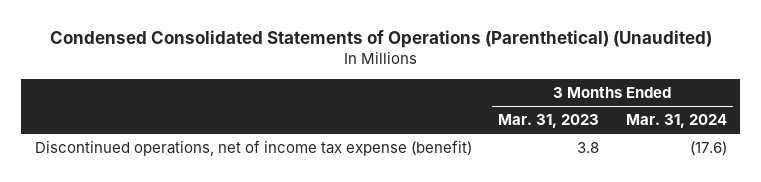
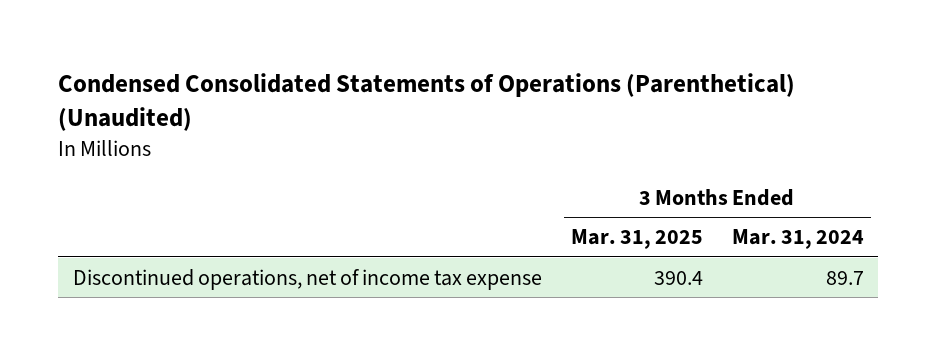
- | 3 Months Ended Mar. 31, 2023 | 3 Months Ended Mar. 31, 2024
+ | 3 Months Ended Mar. 31, 2025 | 3 Months Ended Mar. 31, 2024
- Discontinued operations, net of income tax expense (benefit) | 3.8 | (17.6)
+ Discontinued operations, net of income tax expense | 390.4 | 89.7

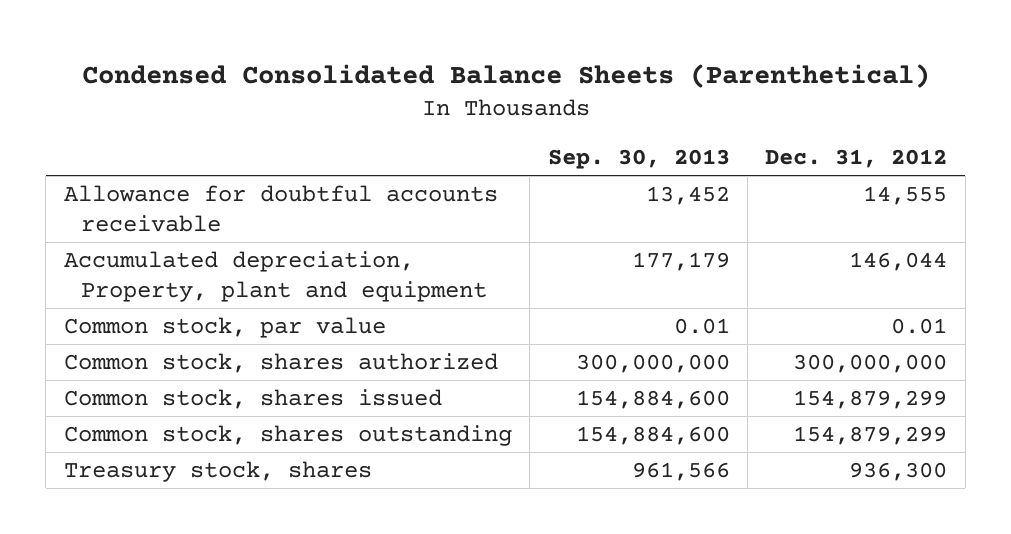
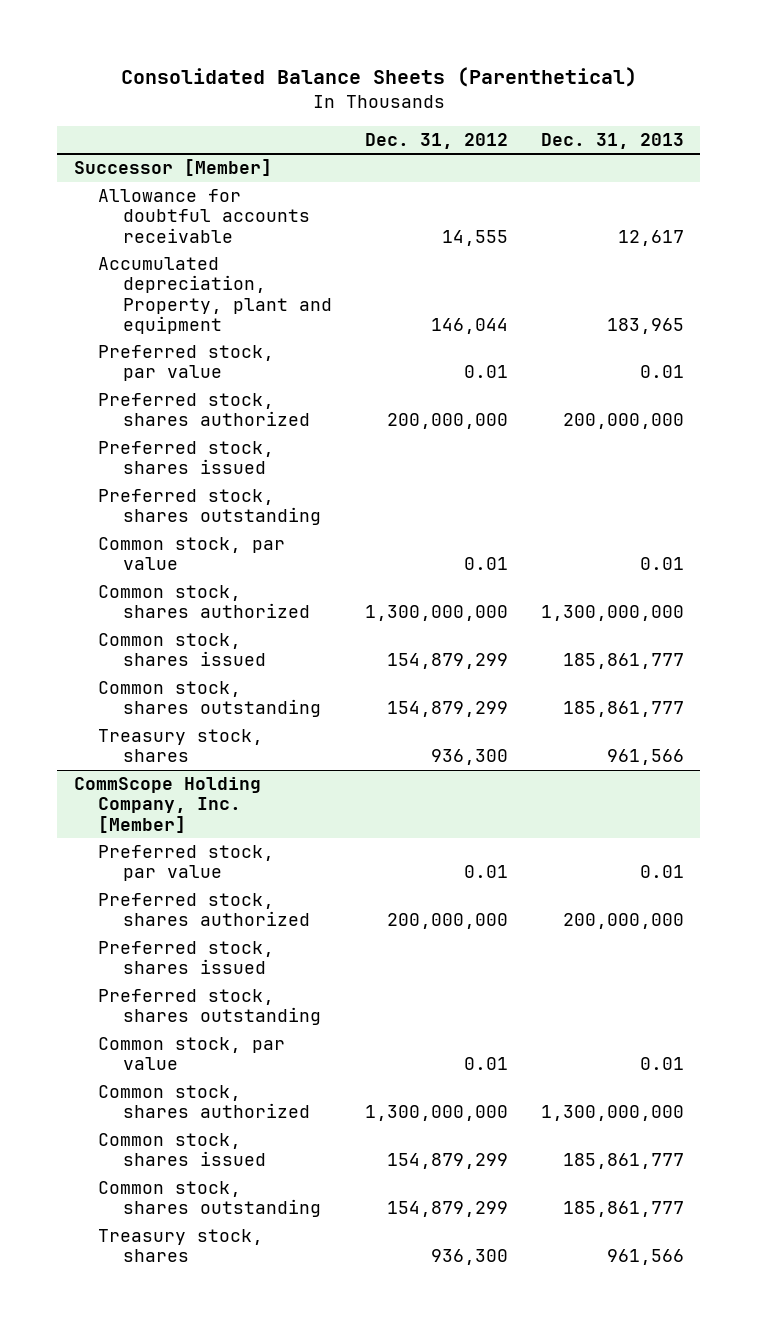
- Condensed Consolidated Balance Sheets (Parenthetical)
+ Consolidated Balance Sheets (Parenthetical)
- | Sep. 30, 2013 | Dec. 31, 2012
+ | Dec. 31, 2012 | Dec. 31, 2013
+ Successor [Member]
+ Preferred stock, par value | 0.01 | 0.01
+ Preferred stock, shares authorized | 200,000,000 | 200,000,000
+ Preferred stock, shares issued
+ Preferred stock, shares outstanding
- Common stock, shares authorized | 300,000,000 | 300,000,000
+ Common stock, shares authorized | 1,300,000,000 | 1,300,000,000
+ CommScope Holding Company, Inc. [Member]
+ Preferred stock, par value | 0.01 | 0.01
+ Preferred stock, shares authorized | 200,000,000 | 200,000,000
+ Preferred stock, shares issued
+ Preferred stock, shares outstanding
+ Common stock, par value | 0.01 | 0.01
+ Common stock, shares authorized | 1,300,000,000 | 1,300,000,000
+ Common stock, shares issued | 154,879,299 | 185,861,777
+ Common stock, shares outstanding | 154,879,299 | 185,861,777
+ Treasury stock, shares | 936,300 | 961,566

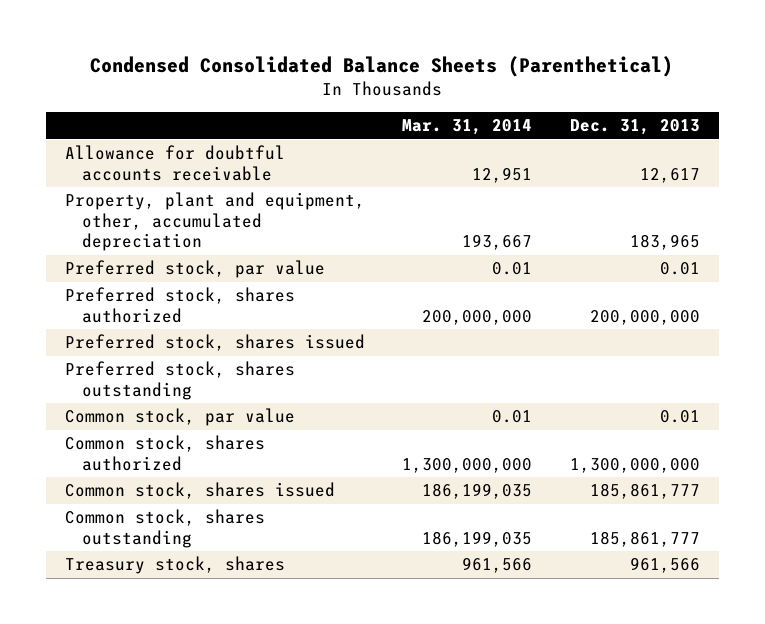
- Consolidated Balance Sheets (Parenthetical)
+ Condensed Consolidated Balance Sheets (Parenthetical)
- | Dec. 31, 2012 | Dec. 31, 2013
+ | Mar. 31, 2014 | Dec. 31, 2013
- Successor [Member]
- Accumulated depreciation, Property, plant and equipment | 146,044 | 183,965
- Preferred stock, par value | 0.01 | 0.01
- Preferred stock, shares authorized | 200,000,000 | 200,000,000
- Preferred stock, shares issued
- Preferred stock, shares outstanding
- Common stock, par value | 0.01 | 0.01
- Common stock, shares authorized | 1,300,000,000 | 1,300,000,000
- Common stock, shares issued | 154,879,299 | 185,861,777
- Common stock, shares outstanding | 154,879,299 | 185,861,777
- Treasury stock, shares | 936,300 | 961,566
- CommScope Holding Company, Inc. [Member]
+ Property, plant and equipment, other, accumulated depreciation | 193,667 | 183,965

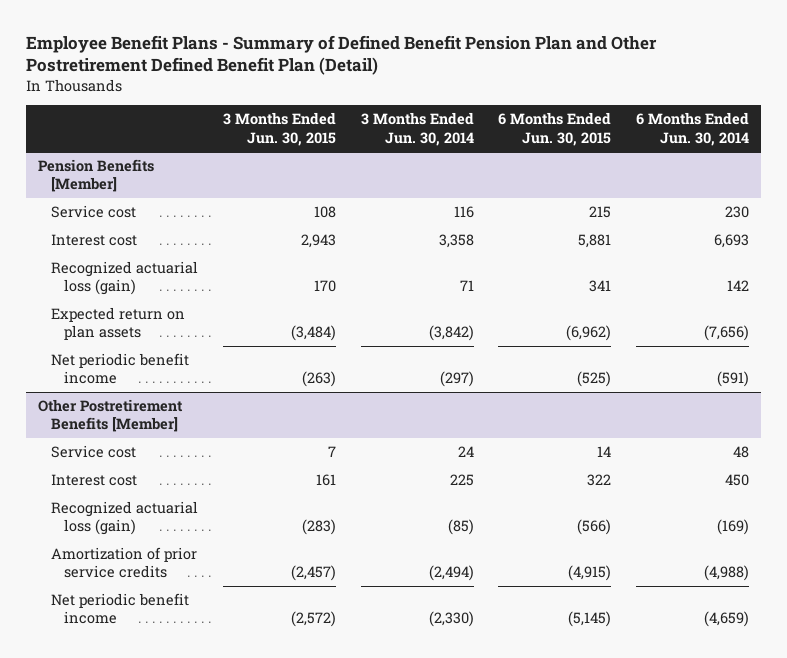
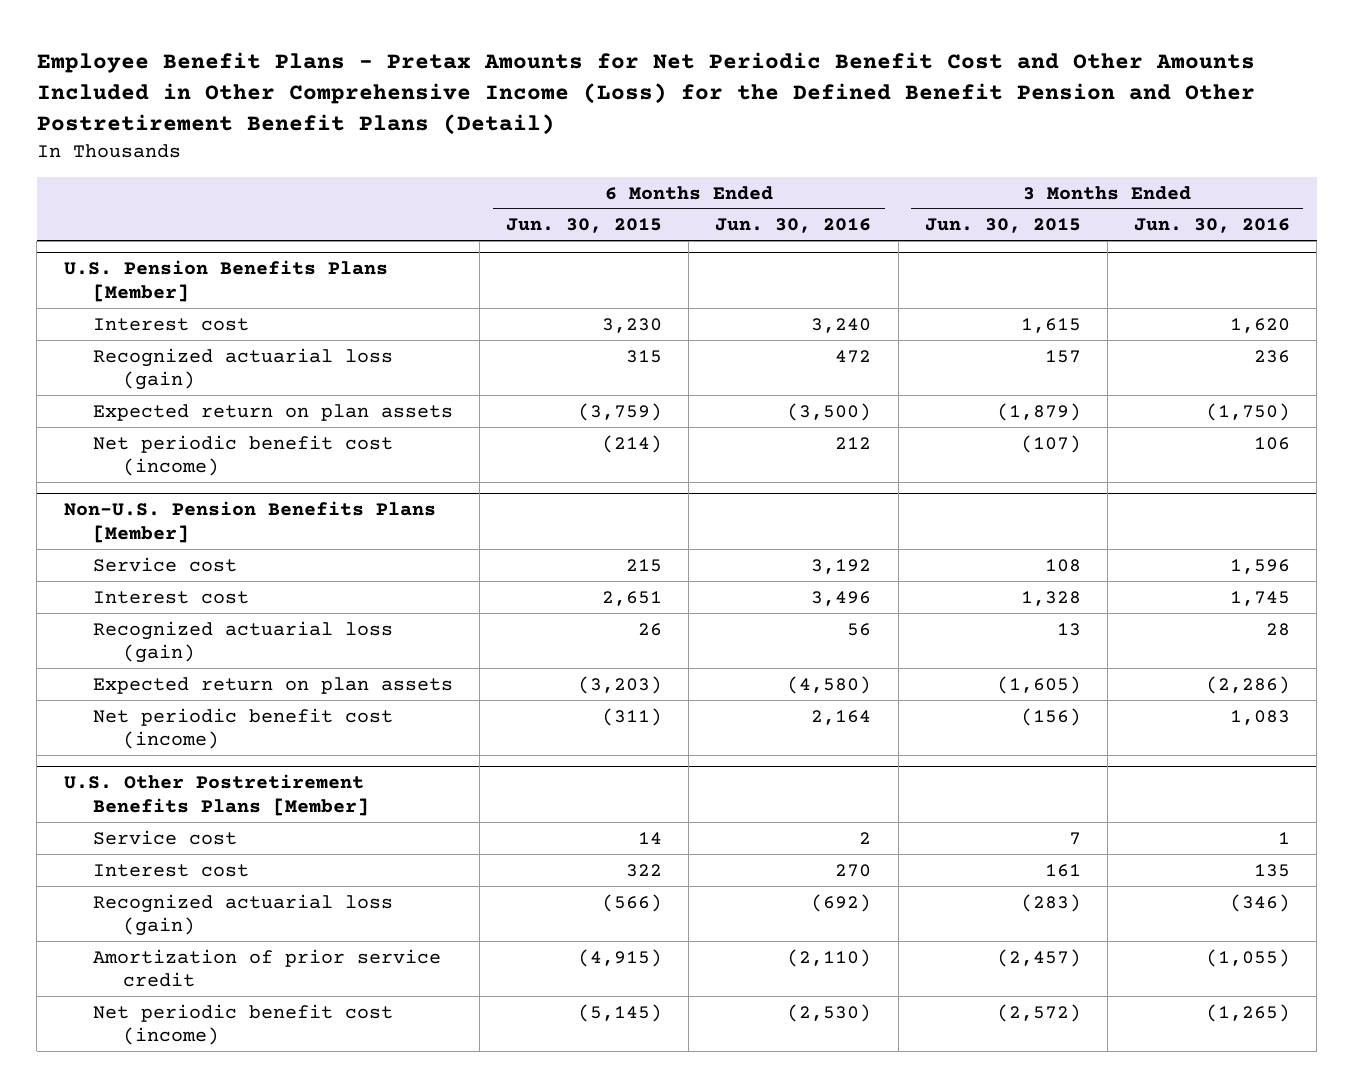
- Employee Benefit Plans - Summary of Defined Benefit Pension Plan and Other Postretirement Defined Benefit Plan (Detail)
+ Employee Benefit Plans - Pretax Amounts for Net Periodic Benefit Cost and Other Amounts Included in Other Comprehensive Income (Loss) for the Defined Benefit Pension and Other Postretirement Benefit Plans (Detail)
- | 3 Months Ended Jun. 30, 2015 | 3 Months Ended Jun. 30, 2014 | 6 Months Ended Jun. 30, 2015 | 6 Months Ended Jun. 30, 2014
+ | 6 Months Ended Jun. 30, 2015 | 6 Months Ended Jun. 30, 2016 | 3 Months Ended Jun. 30, 2015 | 3 Months Ended Jun. 30, 2016
- Pension Benefits [Member]
+ U.S. Pension Benefits Plans [Member]
+ Interest cost | 3,230 | 3,240 | 1,615 | 1,620
+ Recognized actuarial loss (gain) | 315 | 472 | 157 | 236
+ Expected return on plan assets | (3,759) | (3,500) | (1,879) | (1,750)
+ Net periodic benefit cost (income) | (214) | 212 | (107) | 106
+ Non-U.S. Pension Benefits Plans [Member]
- Interest cost | 2,943 | 3,358 | 5,881 | 6,693
- Recognized actuarial loss (gain) | 170 | 71 | 341 | 142
- Expected return on plan assets | (3,484) | (3,842) | (6,962) | (7,656)
- Net periodic benefit income | (263) | (297) | (525) | (591)
- Other Postretirement Benefits [Member]
+ Interest cost | 2,651 | 3,496 | 1,328 | 1,745
+ Recognized actuarial loss (gain) | 26 | 56 | 13 | 28
+ Expected return on plan assets | (3,203) | (4,580) | (1,605) | (2,286)
+ Net periodic benefit cost (income) | (311) | 2,164 | (156) | 1,083
+ U.S. Other Postretirement Benefits Plans [Member]
- Amortization of prior service credits | (2,457) | (2,494) | (4,915) | (4,988)
- Net periodic benefit income | (2,572) | (2,330) | (5,145) | (4,659)
+ Amortization of prior service credit | (4,915) | (2,110) | (2,457) | (1,055)
+ Net periodic benefit cost (income) | (5,145) | (2,530) | (2,572) | (1,265)

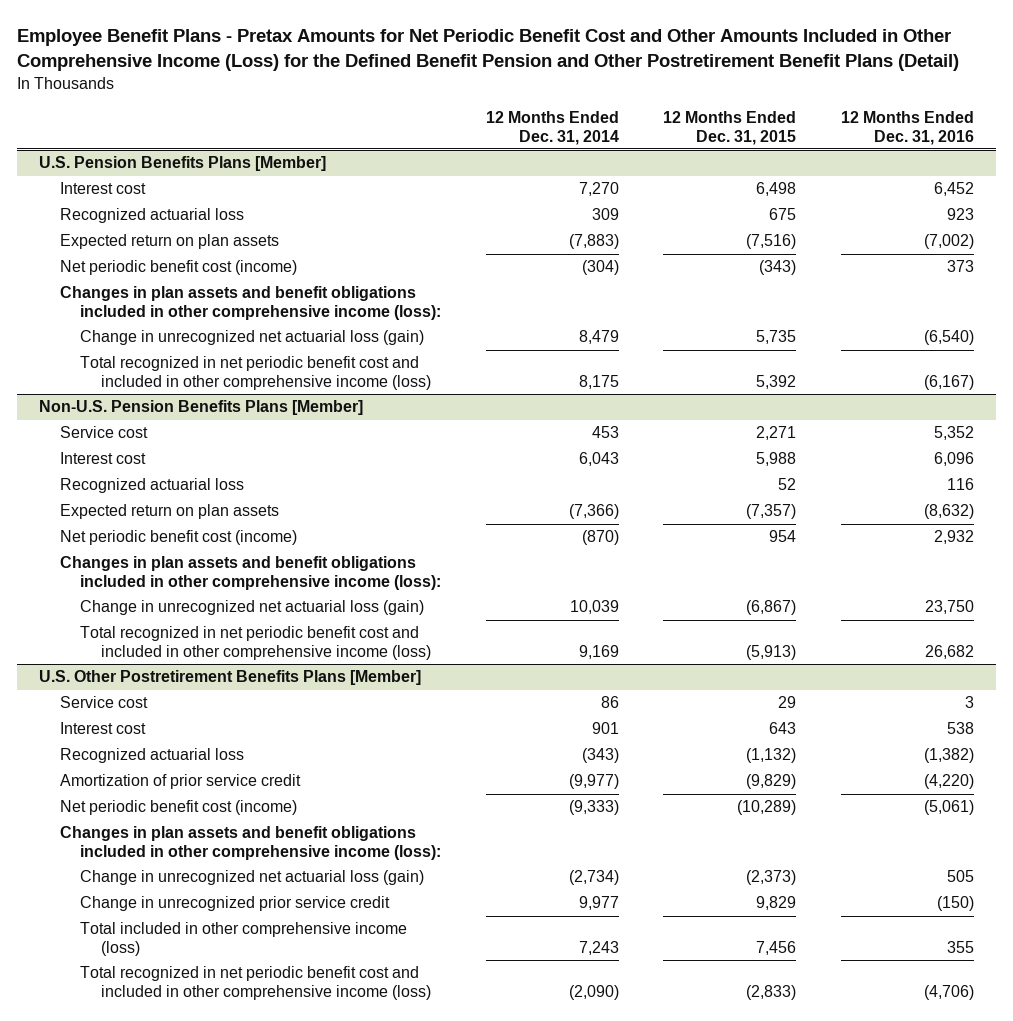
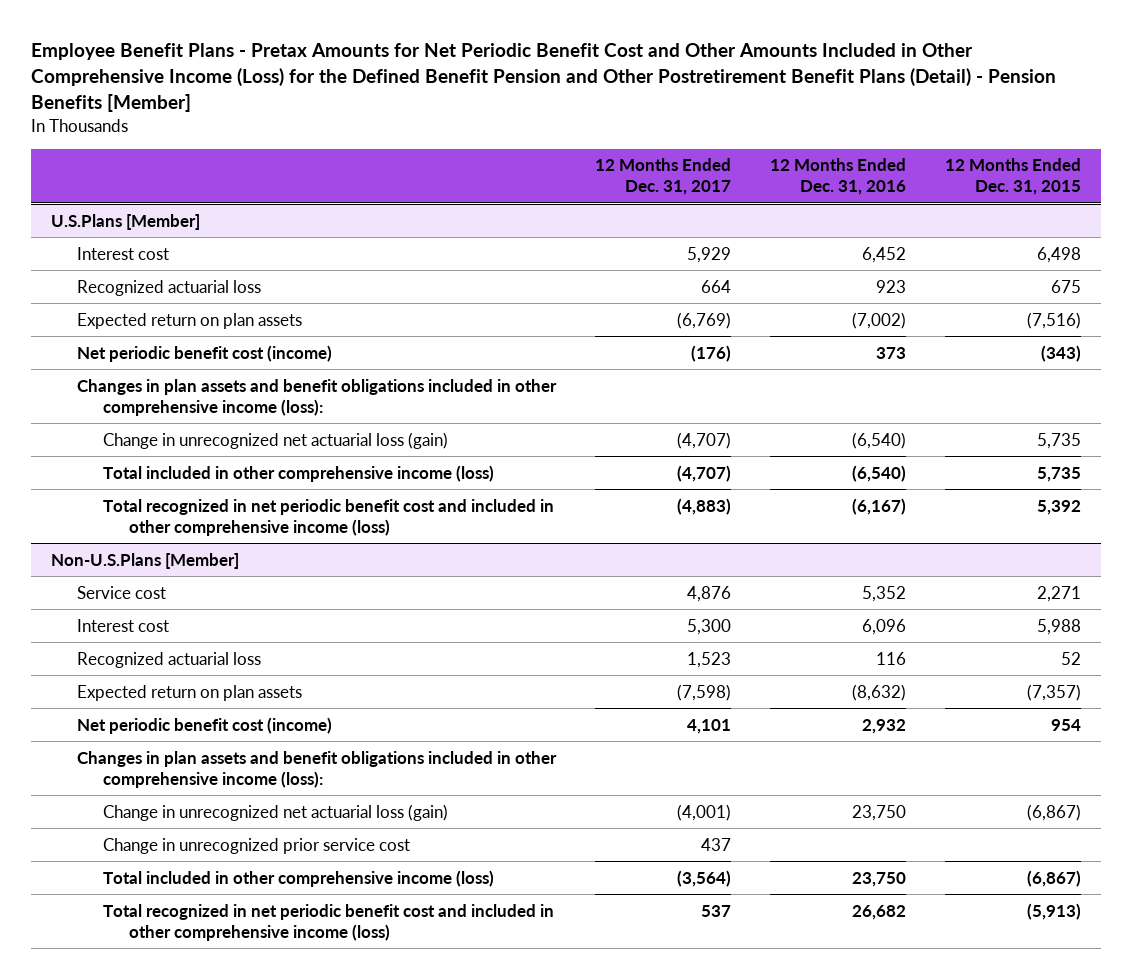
- Employee Benefit Plans - Pretax Amounts for Net Periodic Benefit Cost and Other Amounts Included in Other Comprehensive Income (Loss) for the Defined Benefit Pension and Other Postretirement Benefit Plans (Detail)
+ Employee Benefit Plans - Pretax Amounts for Net Periodic Benefit Cost and Other Amounts Included in Other Comprehensive Income (Loss) for the Defined Benefit Pension and Other Postretirement Benefit Plans (Detail) - Pension Benefits [Member]
- | 12 Months Ended Dec. 31, 2014 | 12 Months Ended Dec. 31, 2015 | 12 Months Ended Dec. 31, 2016
+ | 12 Months Ended Dec. 31, 2017 | 12 Months Ended Dec. 31, 2016 | 12 Months Ended Dec. 31, 2015
- U.S. Pension Benefits Plans [Member]
+ U.S.Plans [Member]
+ Total included in other comprehensive income (loss) | (4,707) | (6,540) | 5,735
- Non-U.S. Pension Benefits Plans [Member]
+ Non-U.S.Plans [Member]
+ Change in unrecognized prior service cost | 437 | |
+ Total included in other comprehensive income (loss) | (3,564) | 23,750 | (6,867)
- U.S. Other Postretirement Benefits Plans [Member]
- Service cost | 86 | 29 | 3
- Interest cost | 901 | 643 | 538
- Recognized actuarial loss | (343) | (1,132) | (1,382)
- Amortization of prior service credit | (9,977) | (9,829) | (4,220)
- Net periodic benefit cost (income) | (9,333) | (10,289) | (5,061)
- Changes in plan assets and benefit obligations included in other comprehensive income (loss):
- Change in unrecognized net actuarial loss (gain) | (2,734) | (2,373) | 505
- Change in unrecognized prior service credit | 9,977 | 9,829 | (150)
- Total included in other comprehensive income (loss) | 7,243 | 7,456 | 355
- Total recognized in net periodic benefit cost and included in other comprehensive income (loss) | (2,090) | (2,833) | (4,706)

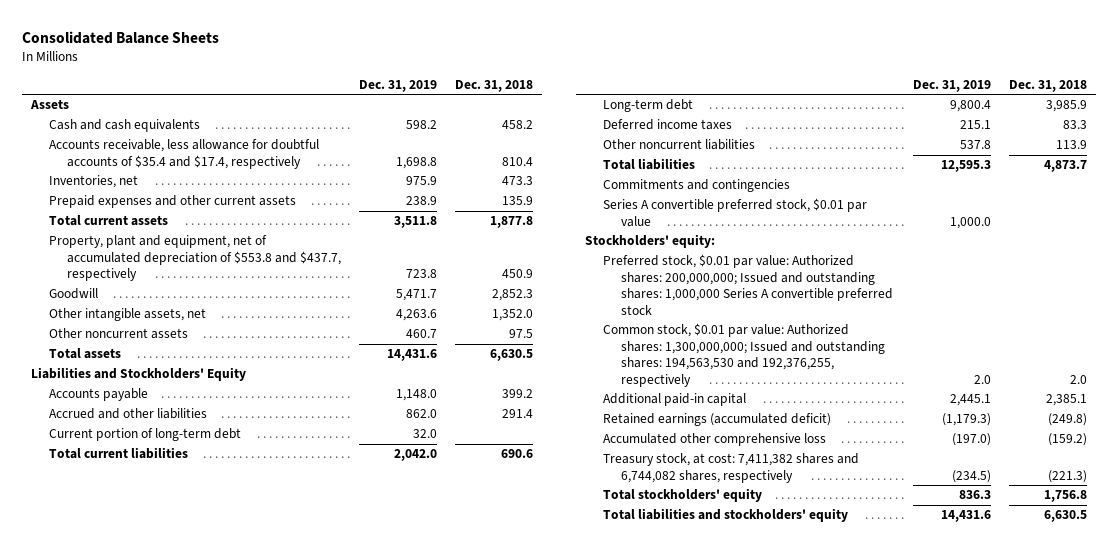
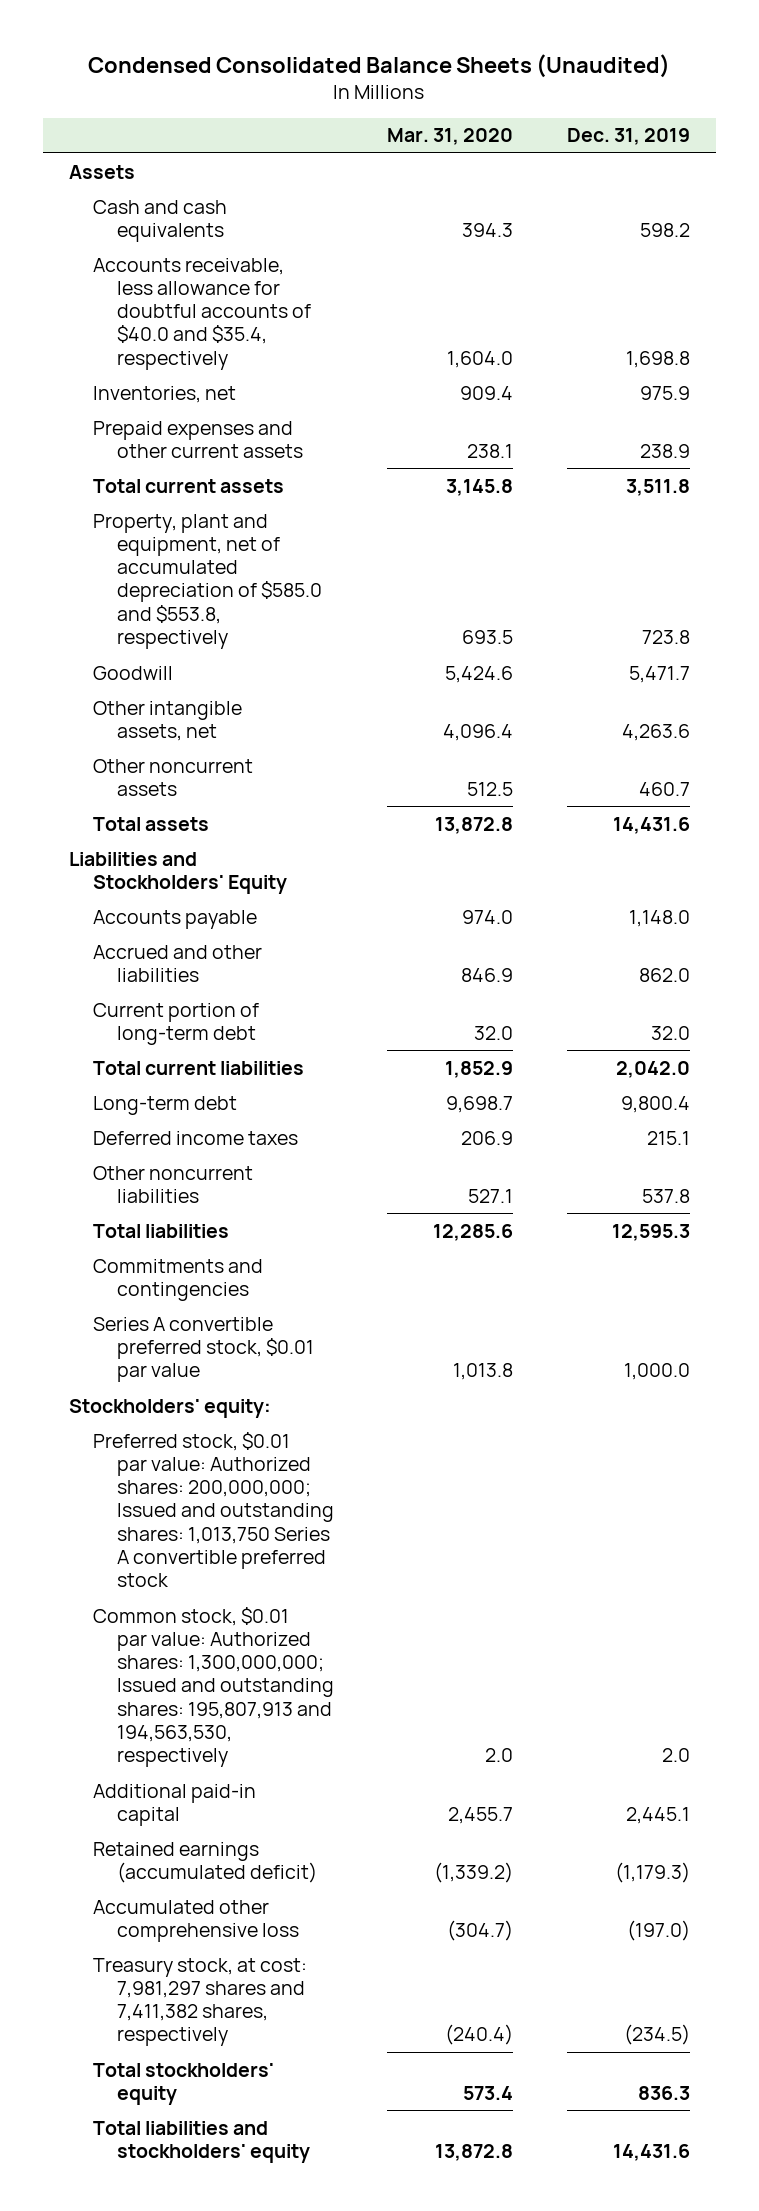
- Consolidated Balance Sheets
+ Condensed Consolidated Balance Sheets (Unaudited)
- | Dec. 31, 2019 | Dec. 31, 2018
+ | Mar. 31, 2020 | Dec. 31, 2019
- Accounts receivable, less allowance for doubtful accounts of $35.4 and $17.4, respectively | 1,698.8 | 810.4
+ Accounts receivable, less allowance for doubtful accounts of $40.0 and $35.4, respectively | 1,604.0 | 1,698.8
- Property, plant and equipment, net of accumulated depreciation of $553.8 and $437.7, respectively | 723.8 | 450.9
+ Property, plant and equipment, net of accumulated depreciation of $585.0 and $553.8, respectively | 693.5 | 723.8
- Preferred stock, $0.01 par value: Authorized shares: 200,000,000; Issued and outstanding shares: 1,000,000 Series A convertible preferred stock
- Common stock, $0.01 par value: Authorized shares: 1,300,000,000; Issued and outstanding shares: 194,563,530 and 192,376,255, respectively | 2.0 | 2.0
+ Preferred stock, $0.01 par value: Authorized shares: 200,000,000; Issued and outstanding shares: 1,013,750 Series A convertible preferred stock
+ Common stock, $0.01 par value: Authorized shares: 1,300,000,000; Issued and outstanding shares: 195,807,913 and 194,563,530, respectively | 2.0 | 2.0
- Treasury stock, at cost: 7,411,382 shares and 6,744,082 shares, respectively | (234.5) | (221.3)
+ Treasury stock, at cost: 7,981,297 shares and 7,411,382 shares, respectively | (240.4) | (234.5)

